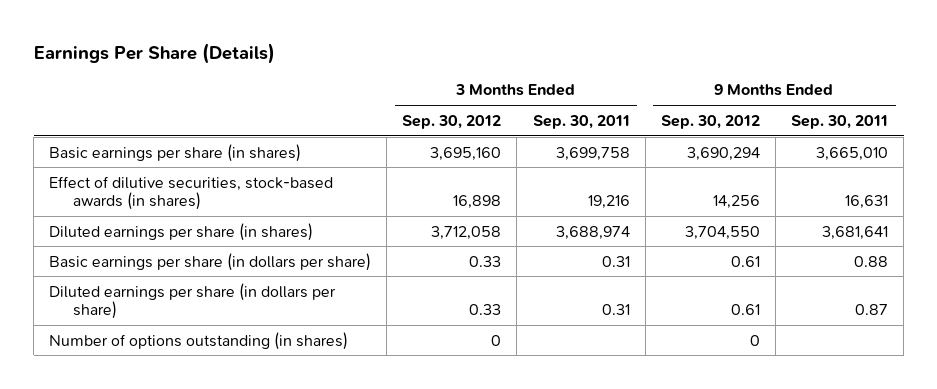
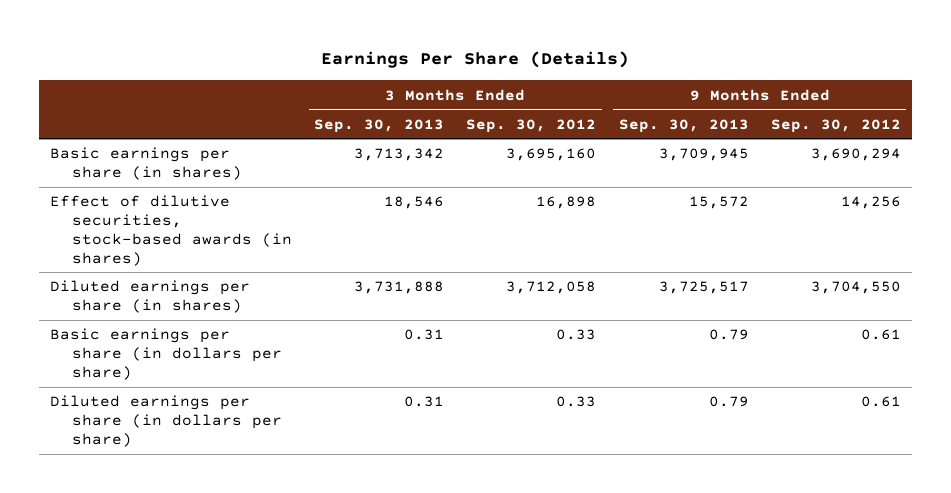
- | 3 Months Ended Sep. 30, 2012 | 3 Months Ended Sep. 30, 2011 | 9 Months Ended Sep. 30, 2012 | 9 Months Ended Sep. 30, 2011
+ | 3 Months Ended Sep. 30, 2013 | 3 Months Ended Sep. 30, 2012 | 9 Months Ended Sep. 30, 2013 | 9 Months Ended Sep. 30, 2012
- Number of options outstanding (in shares) | 0 | | 0 |

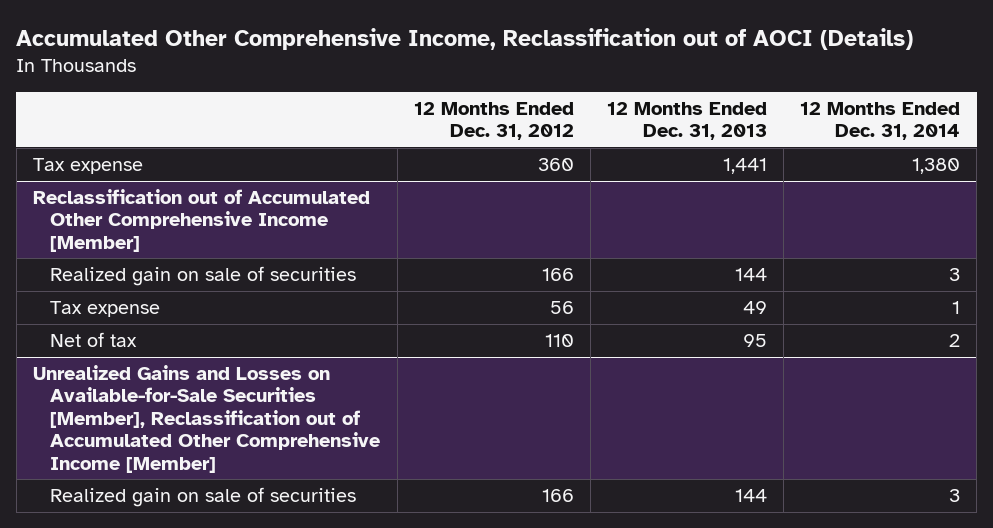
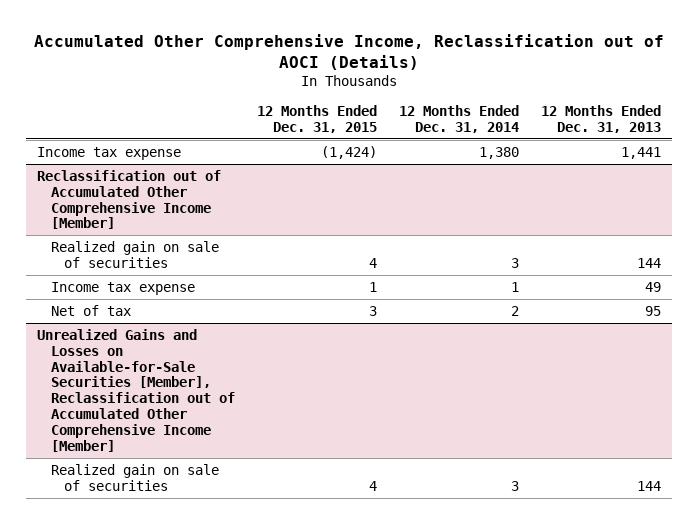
- | 12 Months Ended Dec. 31, 2012 | 12 Months Ended Dec. 31, 2013 | 12 Months Ended Dec. 31, 2014
+ | 12 Months Ended Dec. 31, 2015 | 12 Months Ended Dec. 31, 2014 | 12 Months Ended Dec. 31, 2013
- Tax expense | 360 | 1,441 | 1,380
+ Income tax expense | (1,424) | 1,380 | 1,441
@ Reclassification out of Accumulated Other Comprehensive Income [Member]
- Tax expense | 56 | 49 | 1
+ Income tax expense | 1 | 1 | 49

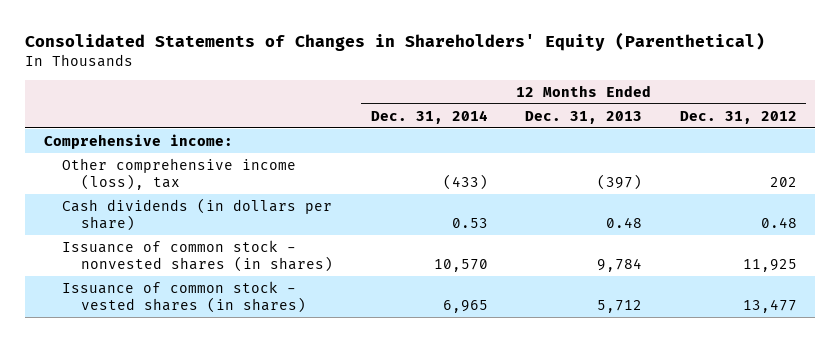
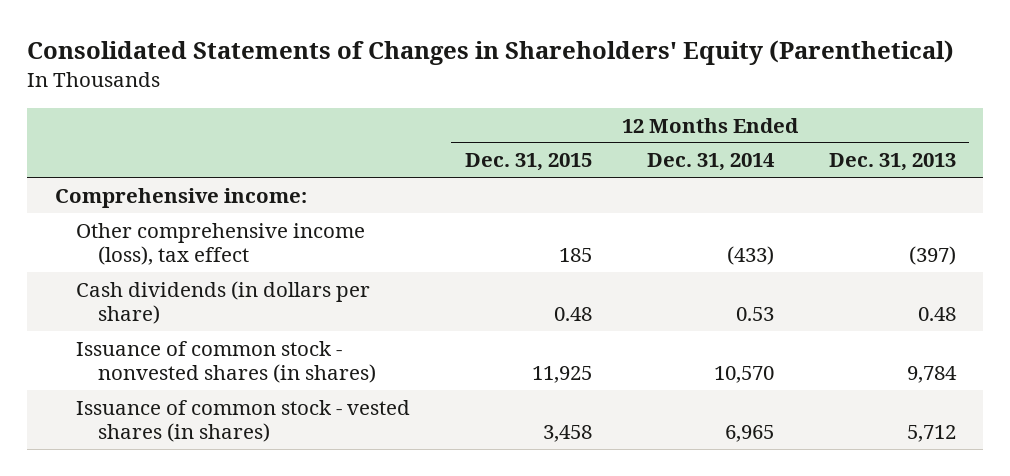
- | 12 Months Ended Dec. 31, 2014 | 12 Months Ended Dec. 31, 2013 | 12 Months Ended Dec. 31, 2012
+ | 12 Months Ended Dec. 31, 2015 | 12 Months Ended Dec. 31, 2014 | 12 Months Ended Dec. 31, 2013
- Other comprehensive income (loss), tax | (433) | (397) | 202
+ Other comprehensive income (loss), tax effect | 185 | (433) | (397)

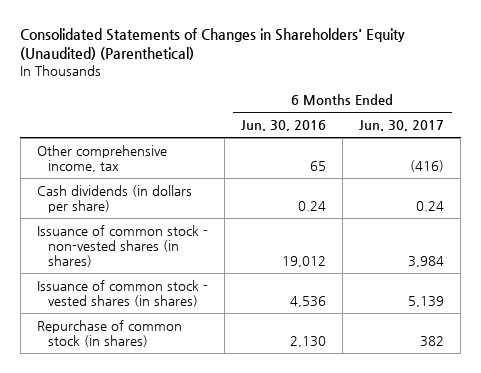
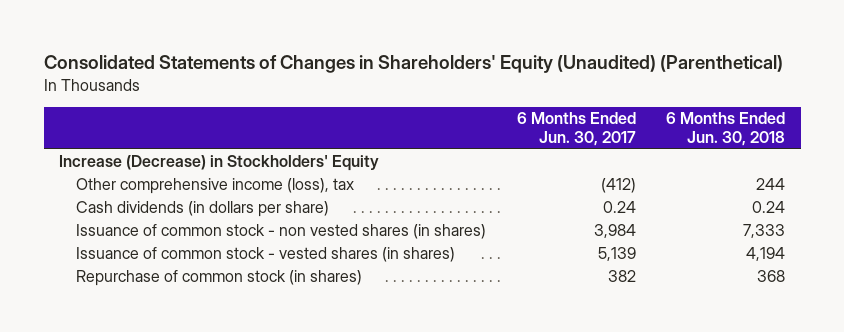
- | 6 Months Ended Jun. 30, 2016 | 6 Months Ended Jun. 30, 2017
+ | 6 Months Ended Jun. 30, 2017 | 6 Months Ended Jun. 30, 2018
- Other comprehensive income, tax | 65 | (416)
+ Increase (Decrease) in Stockholders' Equity
+ Other comprehensive income (loss), tax | (412) | 244
- Issuance of common stock - non-vested shares (in shares) | 19,012 | 3,984
+ Issuance of common stock - non vested shares (in shares) | 3,984 | 7,333

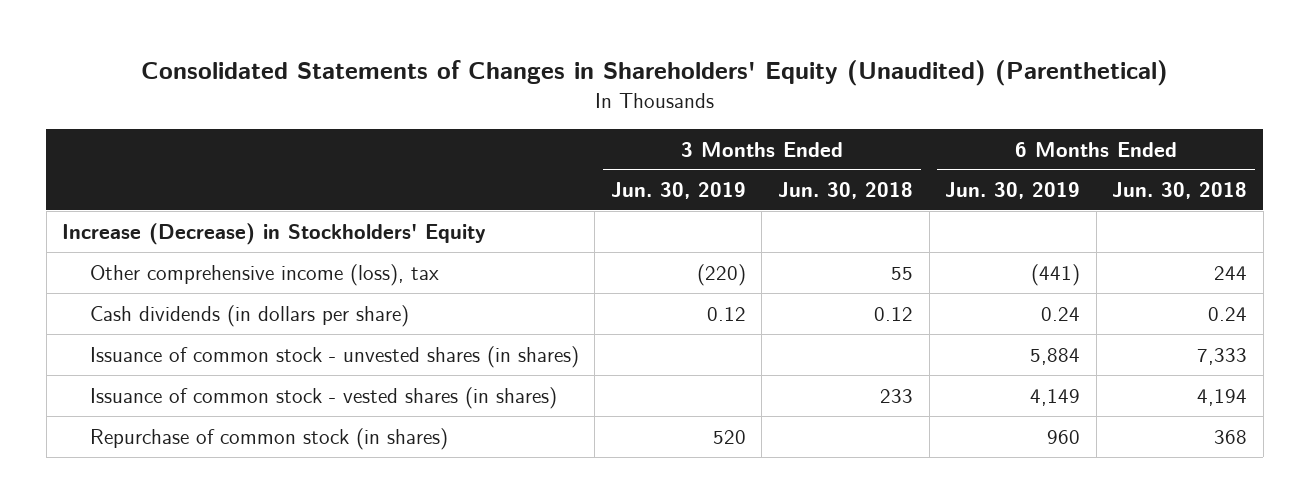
- | 6 Months Ended Jun. 30, 2017 | 6 Months Ended Jun. 30, 2018
+ | 3 Months Ended Jun. 30, 2019 | 3 Months Ended Jun. 30, 2018 | 6 Months Ended Jun. 30, 2019 | 6 Months Ended Jun. 30, 2018
- Issuance of common stock - non vested shares (in shares) | 3,984 | 7,333
+ Issuance of common stock - unvested shares (in shares) | | | 5,884 | 7,333

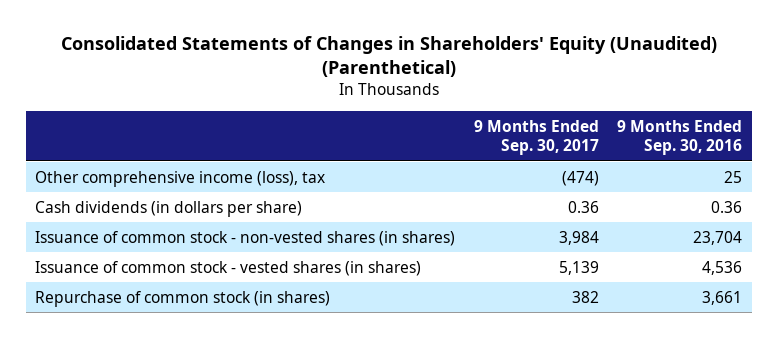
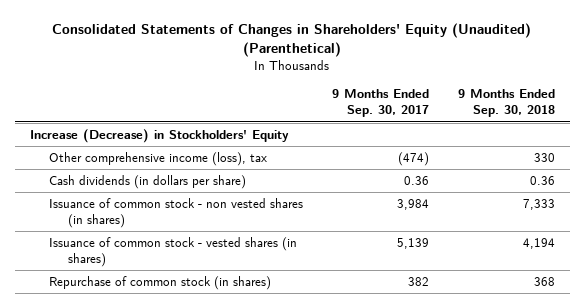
- | 9 Months Ended Sep. 30, 2017 | 9 Months Ended Sep. 30, 2016
+ | 9 Months Ended Sep. 30, 2017 | 9 Months Ended Sep. 30, 2018
+ Increase (Decrease) in Stockholders' Equity
- Issuance of common stock - non-vested shares (in shares) | 3,984 | 23,704
+ Issuance of common stock - non vested shares (in shares) | 3,984 | 7,333

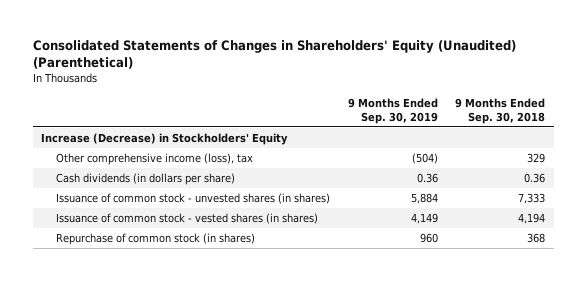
- | 9 Months Ended Sep. 30, 2017 | 9 Months Ended Sep. 30, 2018
+ | 9 Months Ended Sep. 30, 2019 | 9 Months Ended Sep. 30, 2018
- Other comprehensive income (loss), tax | (474) | 330
+ Other comprehensive income (loss), tax | (504) | 329
- Issuance of common stock - non vested shares (in shares) | 3,984 | 7,333
+ Issuance of common stock - unvested shares (in shares) | 5,884 | 7,333

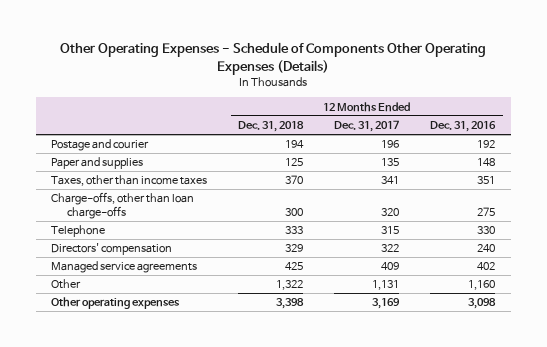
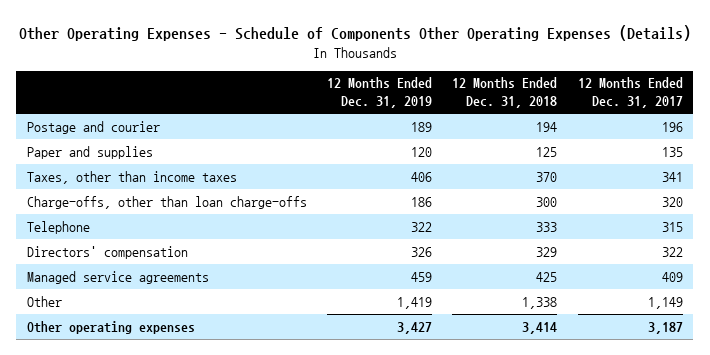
- | 12 Months Ended Dec. 31, 2018 | 12 Months Ended Dec. 31, 2017 | 12 Months Ended Dec. 31, 2016
+ | 12 Months Ended Dec. 31, 2019 | 12 Months Ended Dec. 31, 2018 | 12 Months Ended Dec. 31, 2017
- Other | 1,322 | 1,131 | 1,160
- Other operating expenses | 3,398 | 3,169 | 3,098
+ Other | 1,419 | 1,338 | 1,149
+ Other operating expenses | 3,427 | 3,414 | 3,187

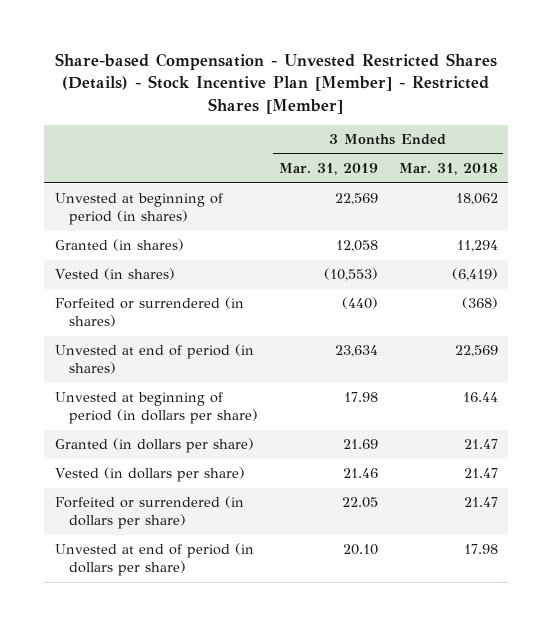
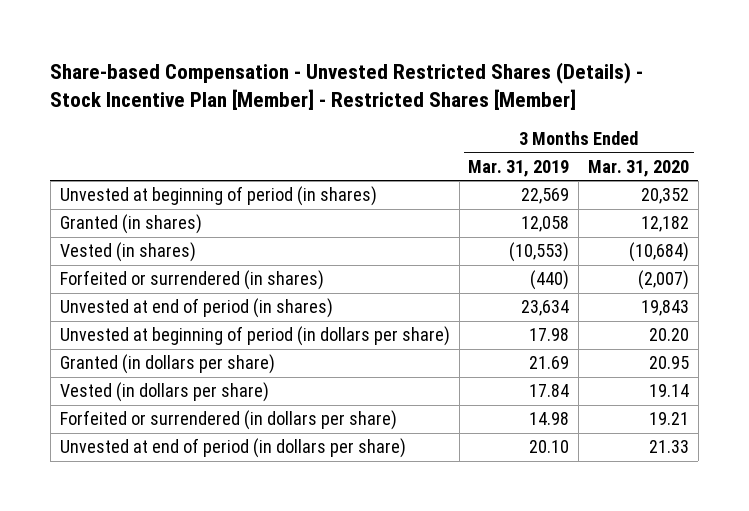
- | 3 Months Ended Mar. 31, 2019 | 3 Months Ended Mar. 31, 2018
+ | 3 Months Ended Mar. 31, 2019 | 3 Months Ended Mar. 31, 2020
- Vested (in dollars per share) | 21.46 | 21.47
- Forfeited or surrendered (in dollars per share) | 22.05 | 21.47
+ Vested (in dollars per share) | 17.84 | 19.14
+ Forfeited or surrendered (in dollars per share) | 14.98 | 19.21

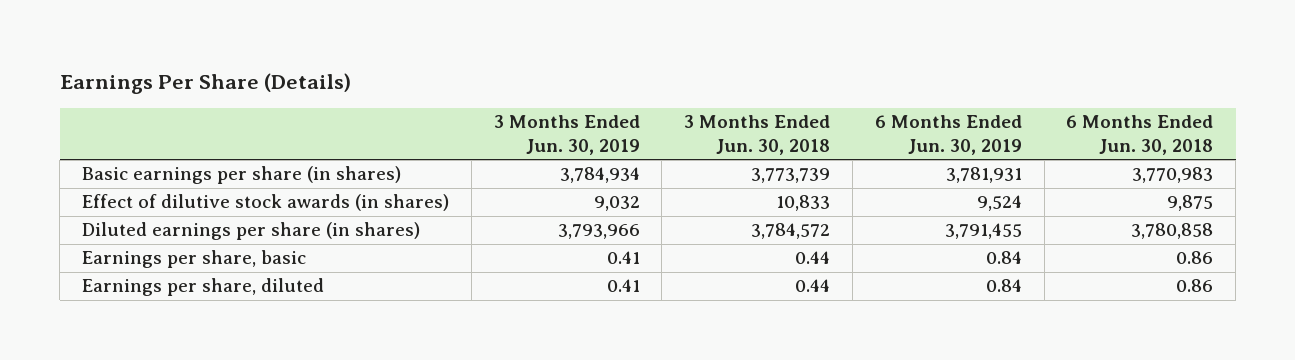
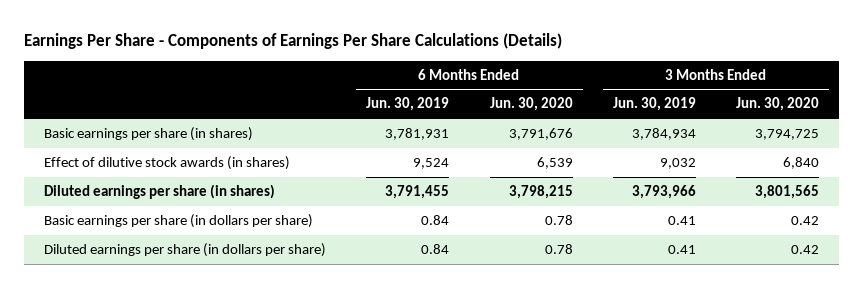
- Earnings Per Share (Details)
+ Earnings Per Share - Components of Earnings Per Share Calculations (Details)
- | 3 Months Ended Jun. 30, 2019 | 3 Months Ended Jun. 30, 2018 | 6 Months Ended Jun. 30, 2019 | 6 Months Ended Jun. 30, 2018
+ | 6 Months Ended Jun. 30, 2019 | 6 Months Ended Jun. 30, 2020 | 3 Months Ended Jun. 30, 2019 | 3 Months Ended Jun. 30, 2020
- Earnings per share, basic | 0.41 | 0.44 | 0.84 | 0.86
- Earnings per share, diluted | 0.41 | 0.44 | 0.84 | 0.86
+ Basic earnings per share (in dollars per share) | 0.84 | 0.78 | 0.41 | 0.42
+ Diluted earnings per share (in dollars per share) | 0.84 | 0.78 | 0.41 | 0.42

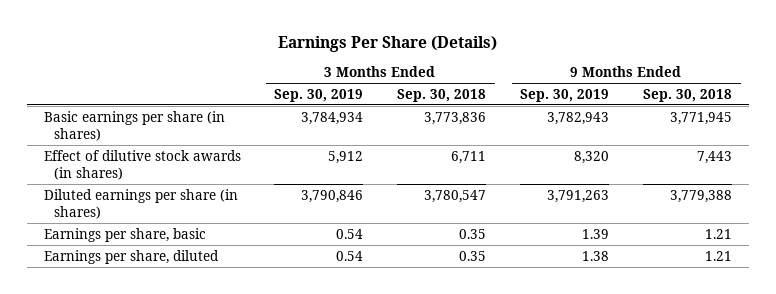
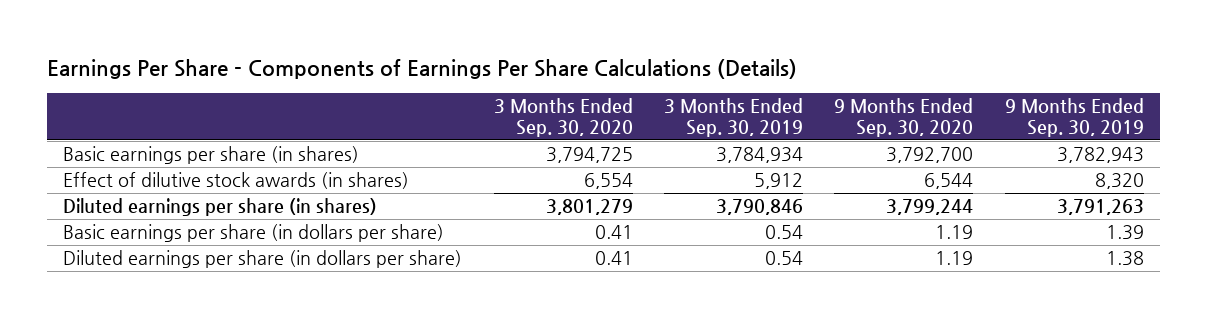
- Earnings Per Share (Details)
+ Earnings Per Share - Components of Earnings Per Share Calculations (Details)
- | 3 Months Ended Sep. 30, 2019 | 3 Months Ended Sep. 30, 2018 | 9 Months Ended Sep. 30, 2019 | 9 Months Ended Sep. 30, 2018
+ | 3 Months Ended Sep. 30, 2020 | 3 Months Ended Sep. 30, 2019 | 9 Months Ended Sep. 30, 2020 | 9 Months Ended Sep. 30, 2019
- Earnings per share, basic | 0.54 | 0.35 | 1.39 | 1.21
- Earnings per share, diluted | 0.54 | 0.35 | 1.38 | 1.21
+ Basic earnings per share (in dollars per share) | 0.41 | 0.54 | 1.19 | 1.39
+ Diluted earnings per share (in dollars per share) | 0.41 | 0.54 | 1.19 | 1.38

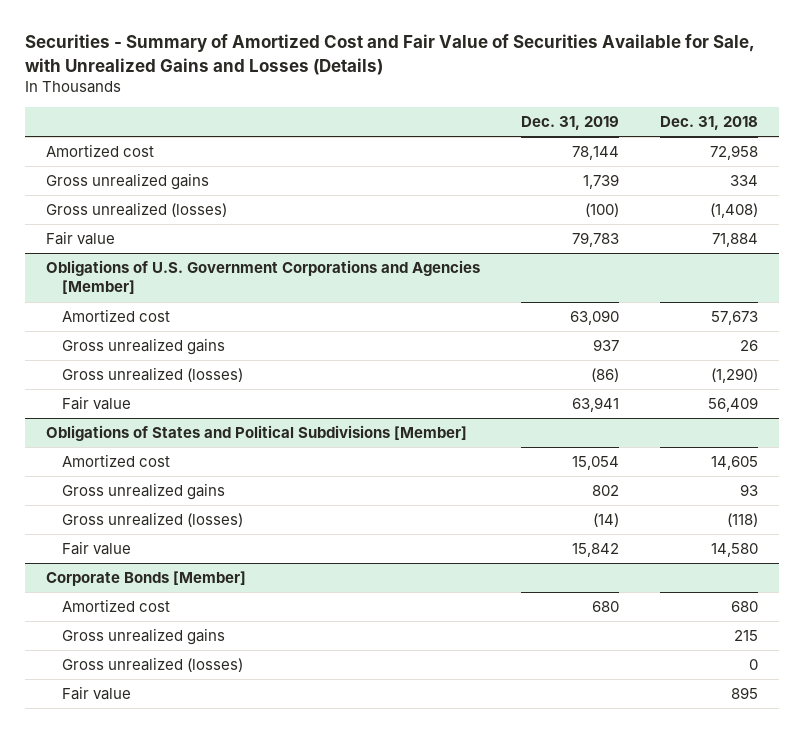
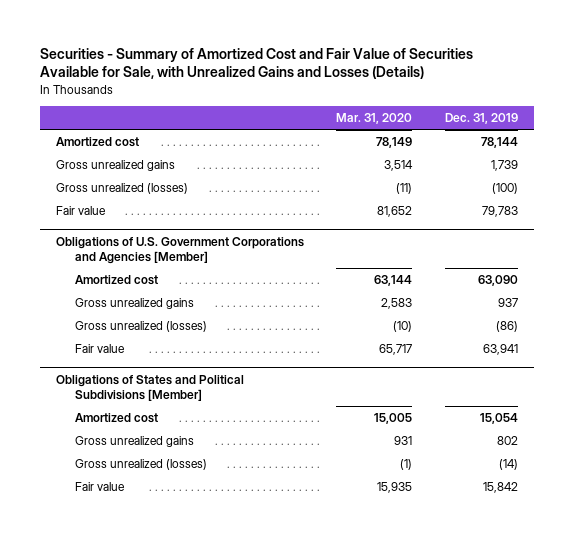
- | Dec. 31, 2019 | Dec. 31, 2018
+ | Mar. 31, 2020 | Dec. 31, 2019
- Corporate Bonds [Member]
- Amortized cost | 680 | 680
- Gross unrealized gains | | 215
- Gross unrealized (losses) | | 0
- Fair value | | 895

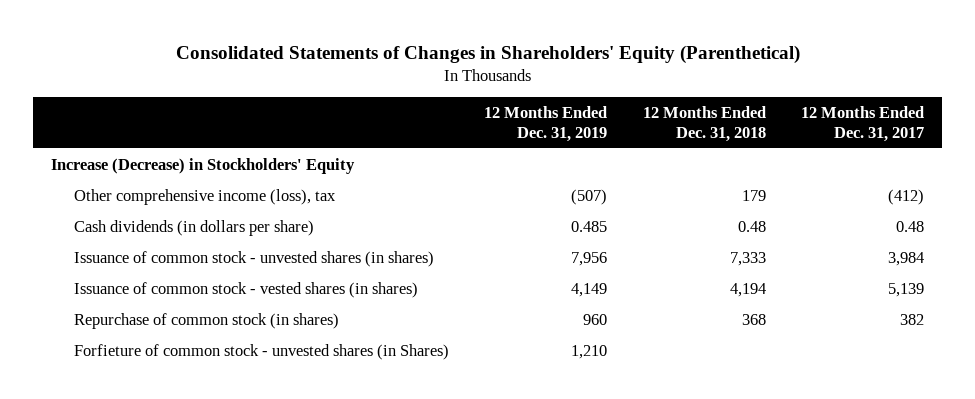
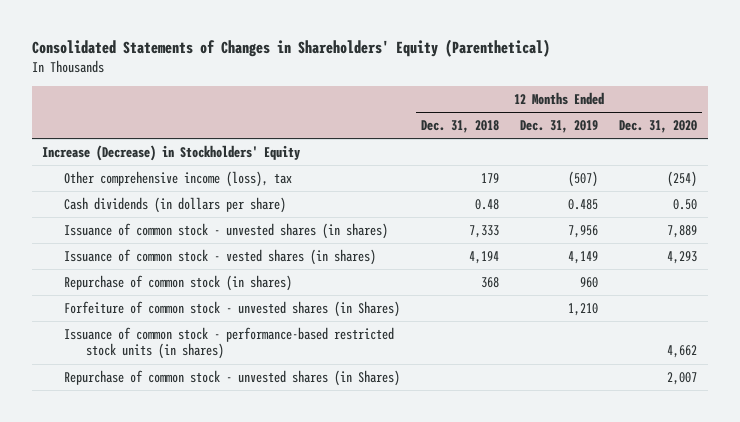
- | 12 Months Ended Dec. 31, 2019 | 12 Months Ended Dec. 31, 2018 | 12 Months Ended Dec. 31, 2017
+ | 12 Months Ended Dec. 31, 2018 | 12 Months Ended Dec. 31, 2019 | 12 Months Ended Dec. 31, 2020
- Forfieture of common stock - unvested shares (in Shares) | 1,210 | |
+ Forfeiture of common stock - unvested shares (in Shares) | | 1,210 |
+ Issuance of common stock - performance-based restricted stock units (in shares) | | | 4,662
+ Repurchase of common stock - unvested shares (in Shares) | | | 2,007

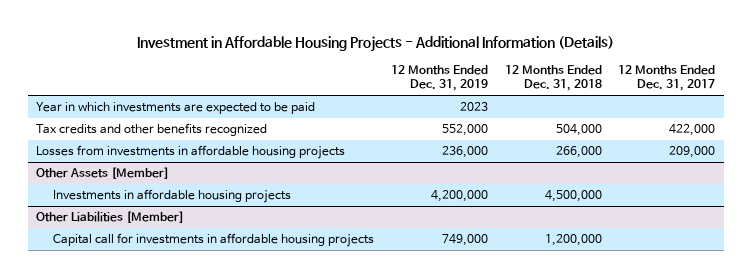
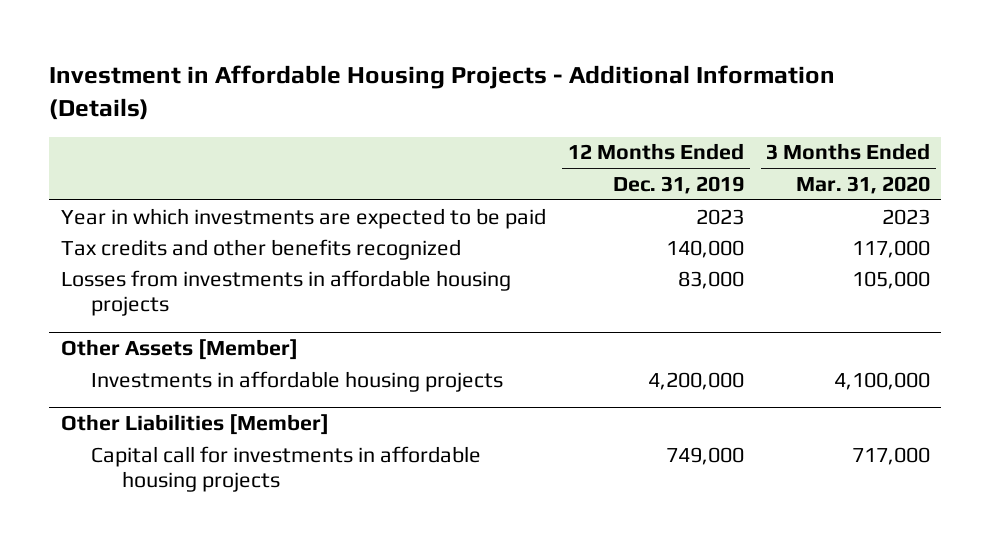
- | 12 Months Ended Dec. 31, 2019 | 12 Months Ended Dec. 31, 2018 | 12 Months Ended Dec. 31, 2017
+ | 12 Months Ended Dec. 31, 2019 | 3 Months Ended Mar. 31, 2020
- Tax credits and other benefits recognized | 552,000 | 504,000 | 422,000
- Losses from investments in affordable housing projects | 236,000 | 266,000 | 209,000
+ Tax credits and other benefits recognized | 140,000 | 117,000
+ Losses from investments in affordable housing projects | 83,000 | 105,000

